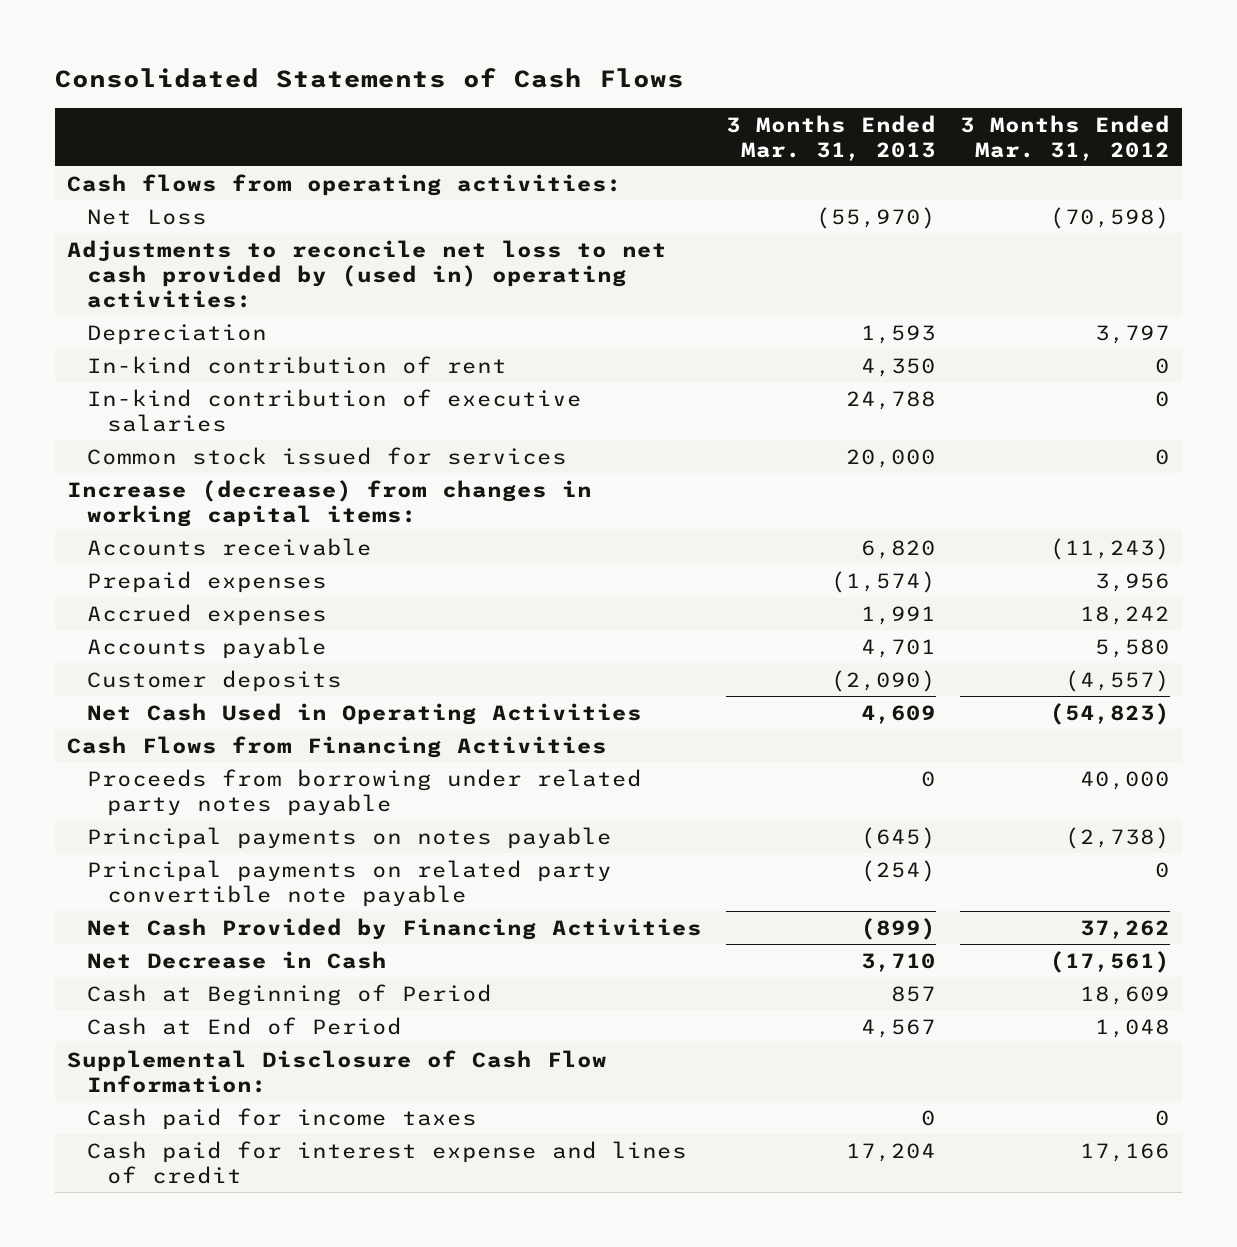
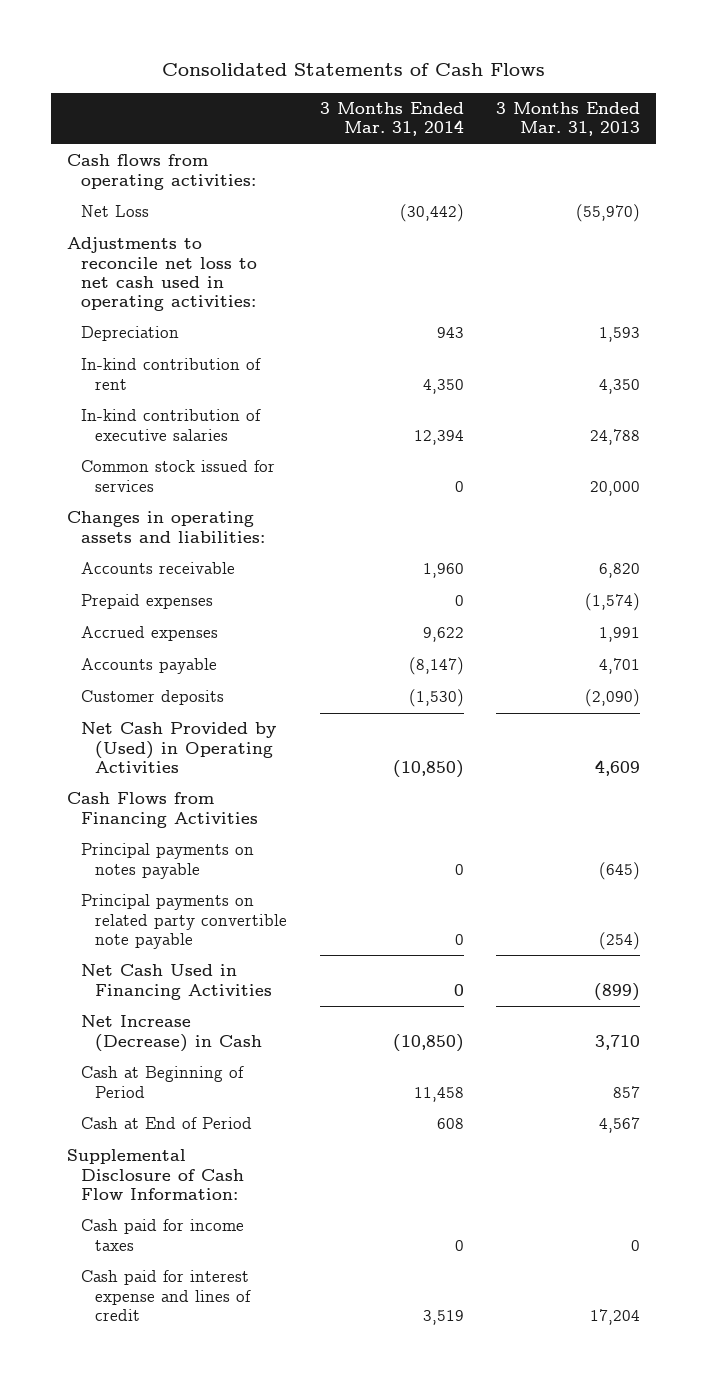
- | 3 Months Ended Mar. 31, 2013 | 3 Months Ended Mar. 31, 2012
+ | 3 Months Ended Mar. 31, 2014 | 3 Months Ended Mar. 31, 2013
- Adjustments to reconcile net loss to net cash provided by (used in) operating activities:
+ Adjustments to reconcile net loss to net cash used in operating activities:
- Increase (decrease) from changes in working capital items:
+ Changes in operating assets and liabilities:
- Net Cash Used in Operating Activities | 4,609 | (54,823)
+ Net Cash Provided by (Used) in Operating Activities | (10,850) | 4,609
- Proceeds from borrowing under related party notes payable | 0 | 40,000
- Net Cash Provided by Financing Activities | (899) | 37,262
- Net Decrease in Cash | 3,710 | (17,561)
+ Net Cash Used in Financing Activities | 0 | (899)
+ Net Increase (Decrease) in Cash | (10,850) | 3,710

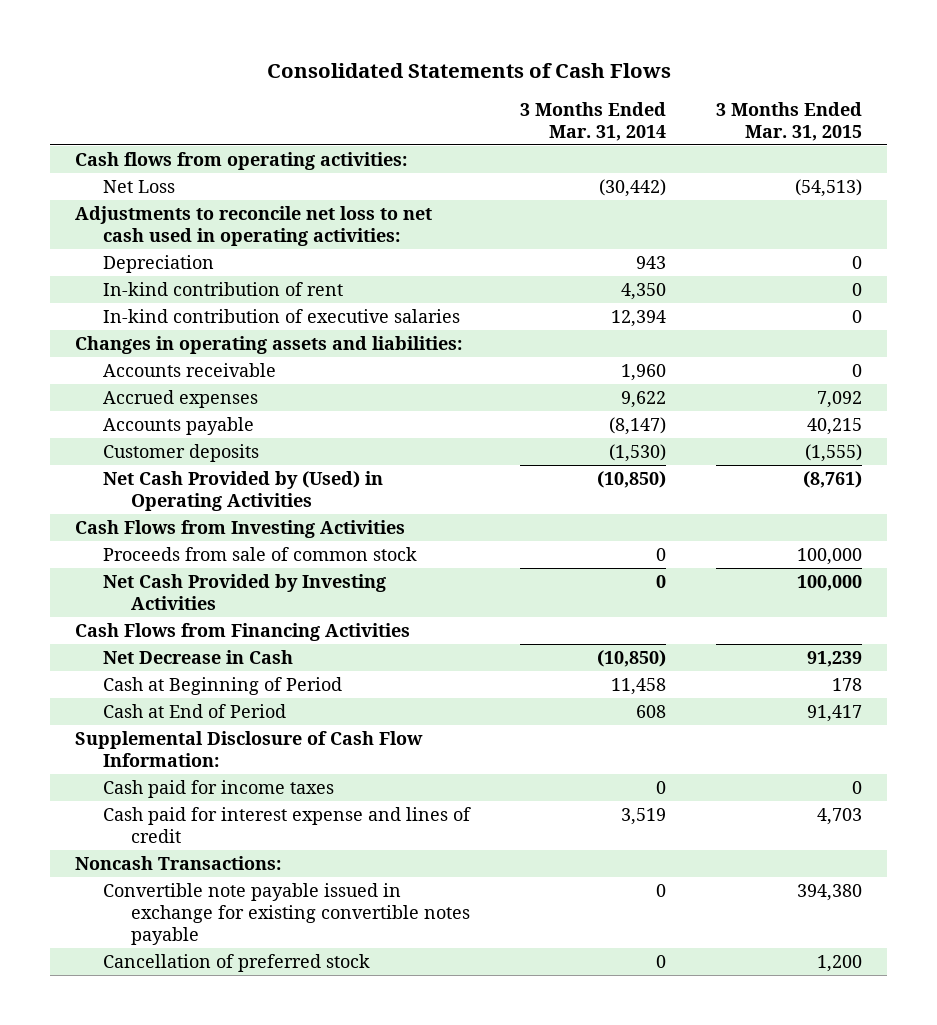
- | 3 Months Ended Mar. 31, 2014 | 3 Months Ended Mar. 31, 2013
+ | 3 Months Ended Mar. 31, 2014 | 3 Months Ended Mar. 31, 2015
- Common stock issued for services | 0 | 20,000
- Prepaid expenses | 0 | (1,574)
+ Cash Flows from Investing Activities
+ Proceeds from sale of common stock | 0 | 100,000
+ Net Cash Provided by Investing Activities | 0 | 100,000
- Principal payments on notes payable | 0 | (645)
- Principal payments on related party convertible note payable | 0 | (254)
- Net Cash Used in Financing Activities | 0 | (899)
- Net Increase (Decrease) in Cash | (10,850) | 3,710
+ Net Decrease in Cash | (10,850) | 91,239
+ Noncash Transactions:
+ Convertible note payable issued in exchange for existing convertible notes payable | 0 | 394,380
+ Cancellation of preferred stock | 0 | 1,200

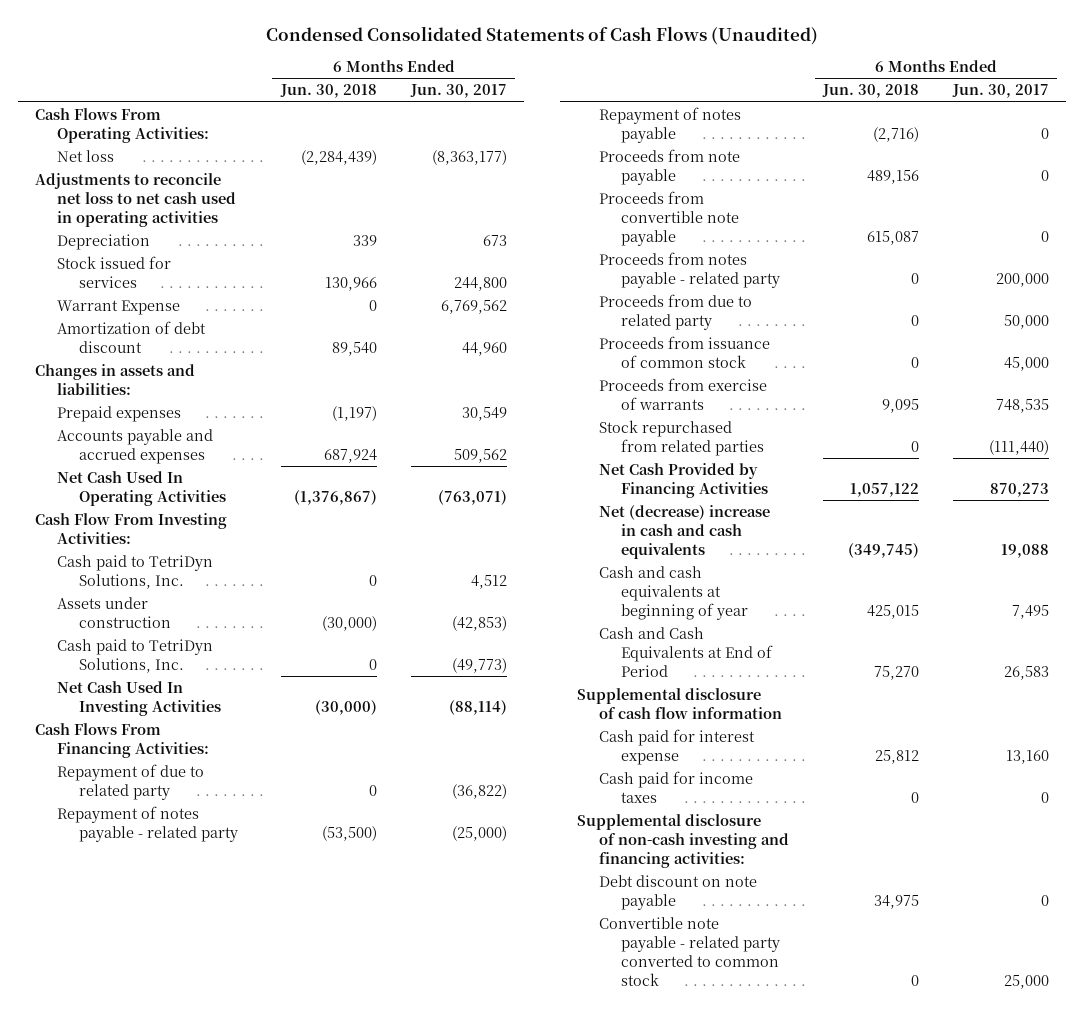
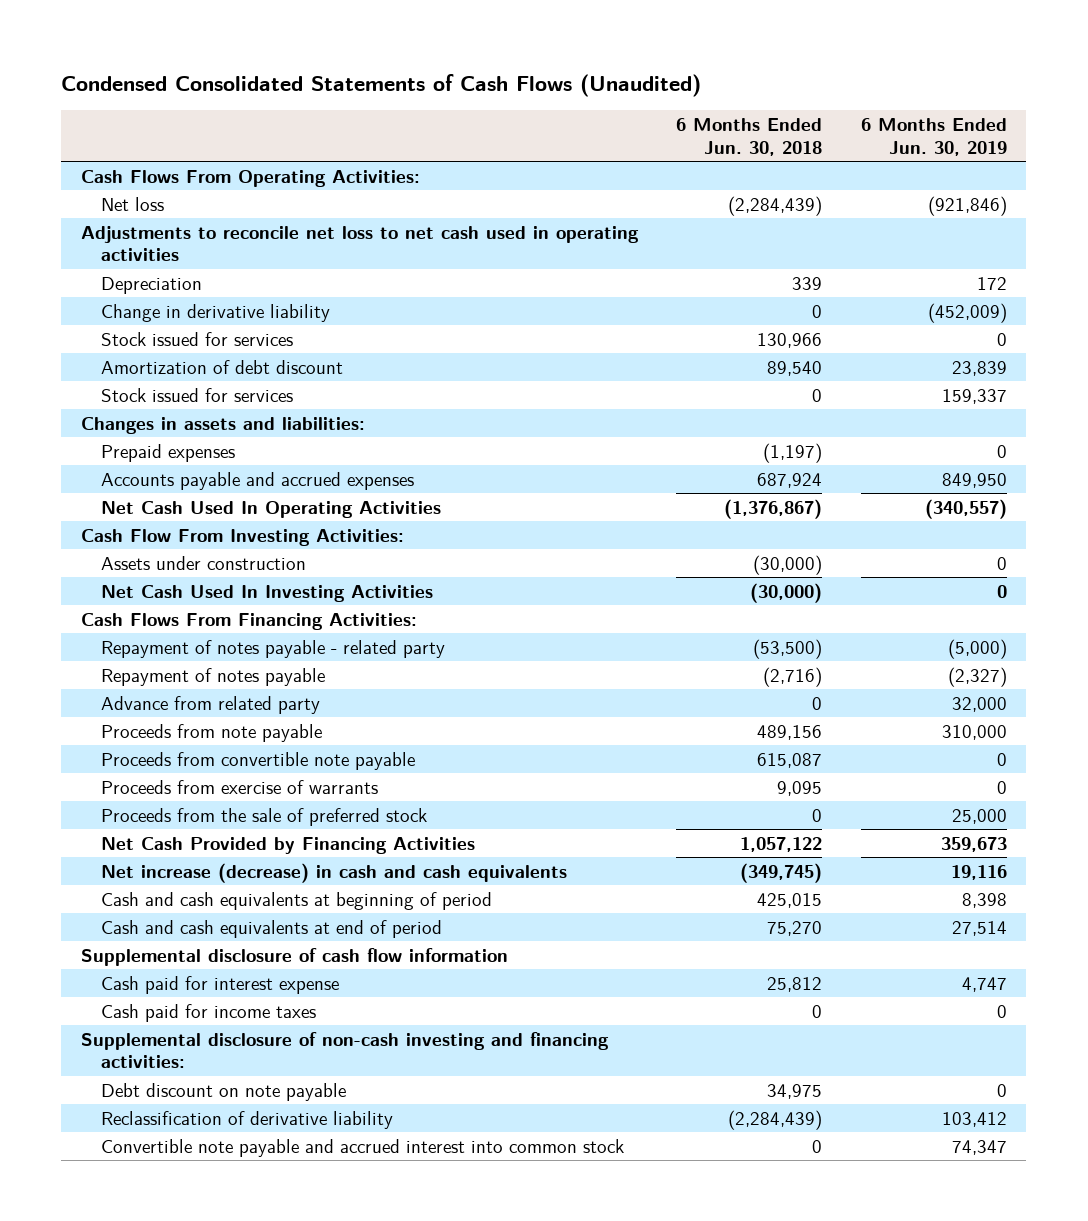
- | 6 Months Ended Jun. 30, 2018 | 6 Months Ended Jun. 30, 2017
+ | 6 Months Ended Jun. 30, 2018 | 6 Months Ended Jun. 30, 2019
+ Change in derivative liability | 0 | (452,009)
- Warrant Expense | 0 | 6,769,562
+ Stock issued for services | 0 | 159,337
- Cash paid to TetriDyn Solutions, Inc. | 0 | 4,512
- Cash paid to TetriDyn Solutions, Inc. | 0 | (49,773)
- Repayment of due to related party | 0 | (36,822)
+ Advance from related party | 0 | 32,000
- Proceeds from notes payable - related party | 0 | 200,000
- Proceeds from due to related party | 0 | 50,000
- Proceeds from issuance of common stock | 0 | 45,000
- Stock repurchased from related parties | 0 | (111,440)
+ Proceeds from the sale of preferred stock | 0 | 25,000
- Net (decrease) increase in cash and cash equivalents | (349,745) | 19,088
- Cash and cash equivalents at beginning of year | 425,015 | 7,495
- Cash and Cash Equivalents at End of Period | 75,270 | 26,583
+ Net increase (decrease) in cash and cash equivalents | (349,745) | 19,116
+ Cash and cash equivalents at beginning of period | 425,015 | 8,398
+ Cash and cash equivalents at end of period | 75,270 | 27,514
- Convertible note payable - related party converted to common stock | 0 | 25,000
+ Reclassification of derivative liability | (2,284,439) | 103,412
+ Convertible note payable and accrued interest into common stock | 0 | 74,347

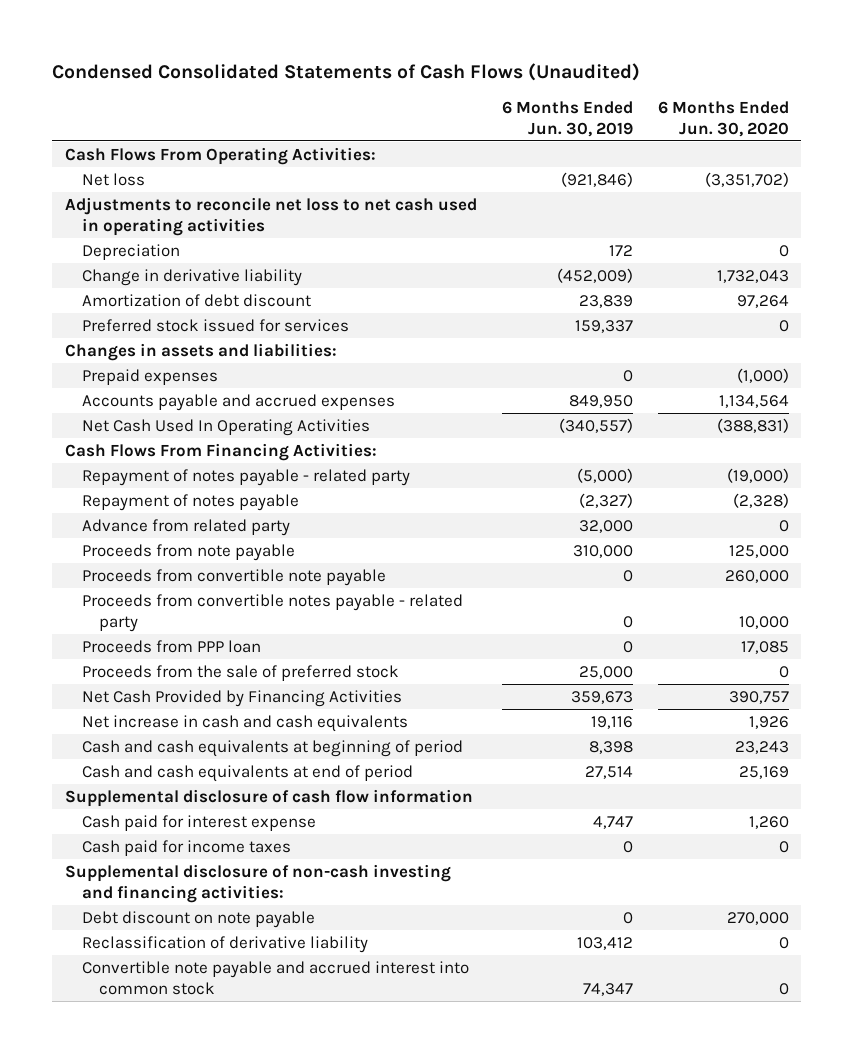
- | 6 Months Ended Jun. 30, 2018 | 6 Months Ended Jun. 30, 2019
+ | 6 Months Ended Jun. 30, 2019 | 6 Months Ended Jun. 30, 2020
- Stock issued for services | 130,966 | 0
- Stock issued for services | 0 | 159,337
+ Preferred stock issued for services | 159,337 | 0
- Cash Flow From Investing Activities:
- Assets under construction | (30,000) | 0
- Net Cash Used In Investing Activities | (30,000) | 0
- Proceeds from exercise of warrants | 9,095 | 0
+ Proceeds from convertible notes payable - related party | 0 | 10,000
+ Proceeds from PPP loan | 0 | 17,085
- Net increase (decrease) in cash and cash equivalents | (349,745) | 19,116
+ Net increase in cash and cash equivalents | 19,116 | 1,926

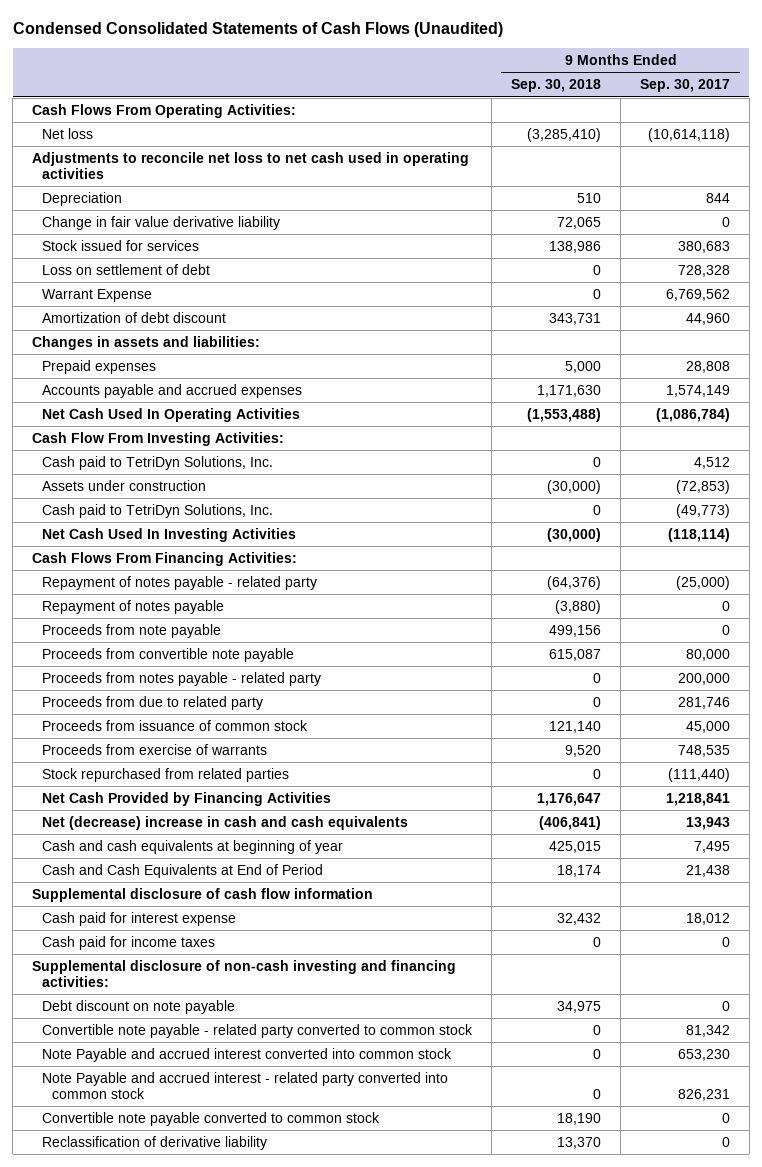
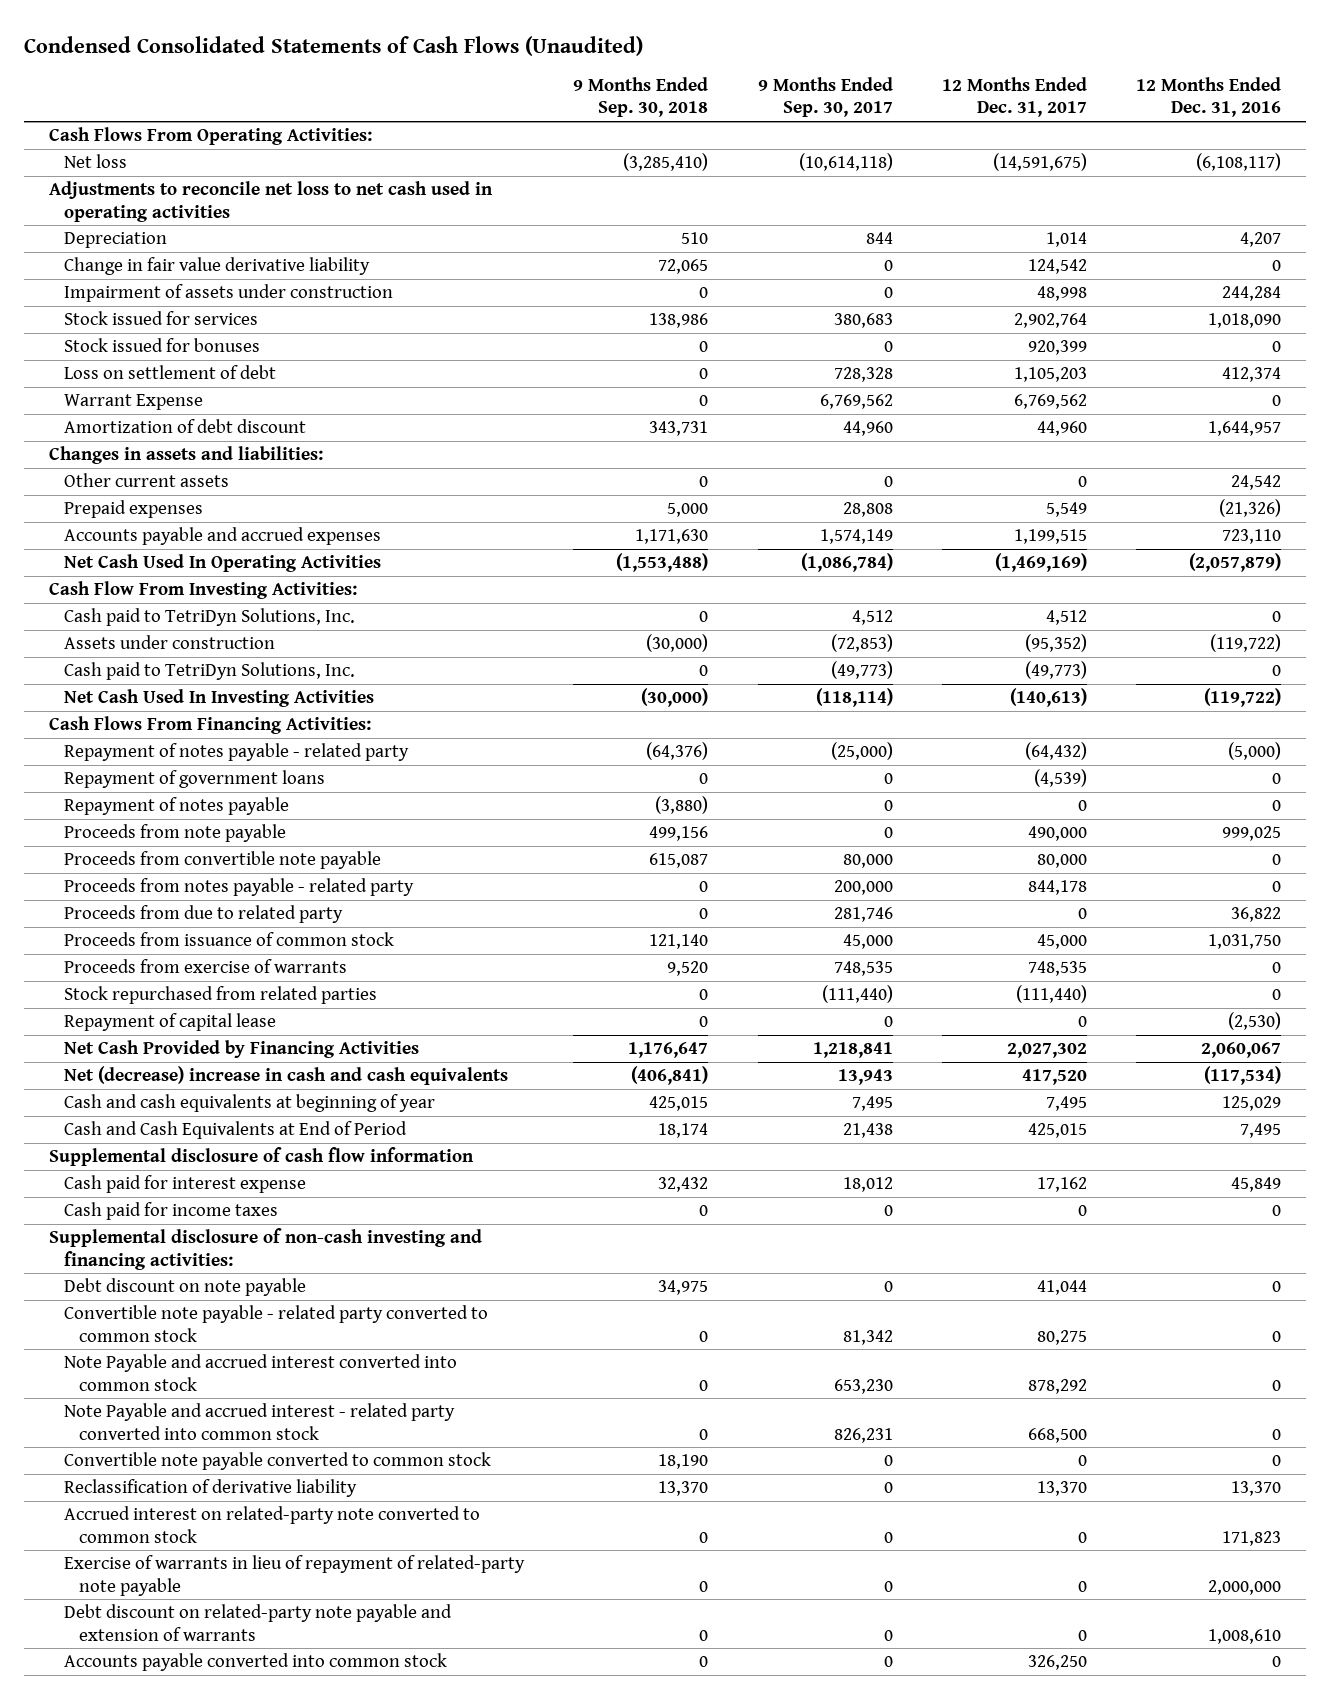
- | 9 Months Ended Sep. 30, 2018 | 9 Months Ended Sep. 30, 2017
+ | 9 Months Ended Sep. 30, 2018 | 9 Months Ended Sep. 30, 2017 | 12 Months Ended Dec. 31, 2017 | 12 Months Ended Dec. 31, 2016
+ Impairment of assets under construction | 0 | 0 | 48,998 | 244,284
+ Stock issued for bonuses | 0 | 0 | 920,399 | 0
+ Other current assets | 0 | 0 | 0 | 24,542
+ Repayment of government loans | 0 | 0 | (4,539) | 0
+ Repayment of capital lease | 0 | 0 | 0 | (2,530)
+ Accrued interest on related-party note converted to common stock | 0 | 0 | 0 | 171,823
+ Exercise of warrants in lieu of repayment of related-party note payable | 0 | 0 | 0 | 2,000,000
+ Debt discount on related-party note payable and extension of warrants | 0 | 0 | 0 | 1,008,610
+ Accounts payable converted into common stock | 0 | 0 | 326,250 | 0

